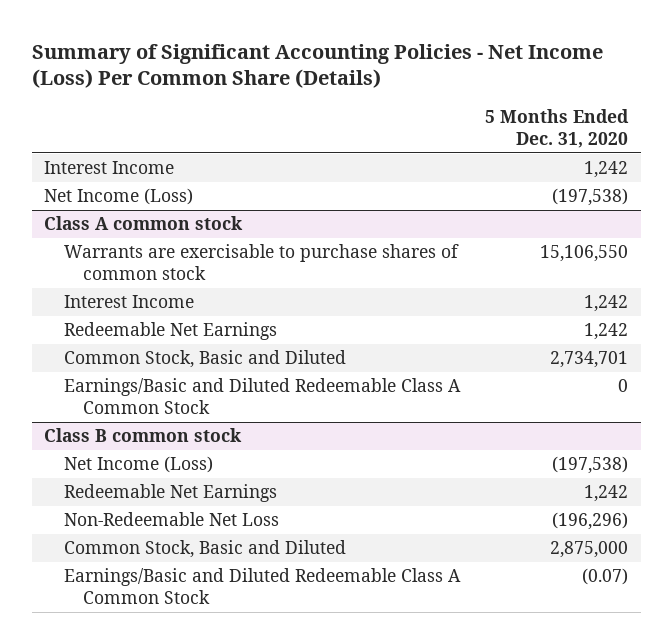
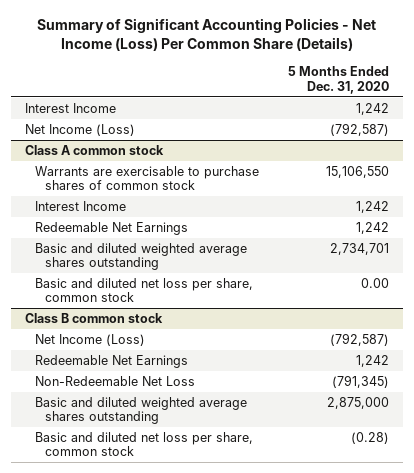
- Net Income (Loss) | (197,538)
+ Net Income (Loss) | (792,587)
@ Class A common stock
- Common Stock, Basic and Diluted | 2,734,701
- Earnings/Basic and Diluted Redeemable Class A Common Stock | 0
+ Basic and diluted weighted average shares outstanding | 2,734,701
+ Basic and diluted net loss per share, common stock | 0.00
@ Class B common stock
- Net Income (Loss) | (197,538)
+ Net Income (Loss) | (792,587)
- Non-Redeemable Net Loss | (196,296)
- Common Stock, Basic and Diluted | 2,875,000
- Earnings/Basic and Diluted Redeemable Class A Common Stock | (0.07)
+ Non-Redeemable Net Loss | (791,345)
+ Basic and diluted weighted average shares outstanding | 2,875,000
+ Basic and diluted net loss per share, common stock | (0.28)

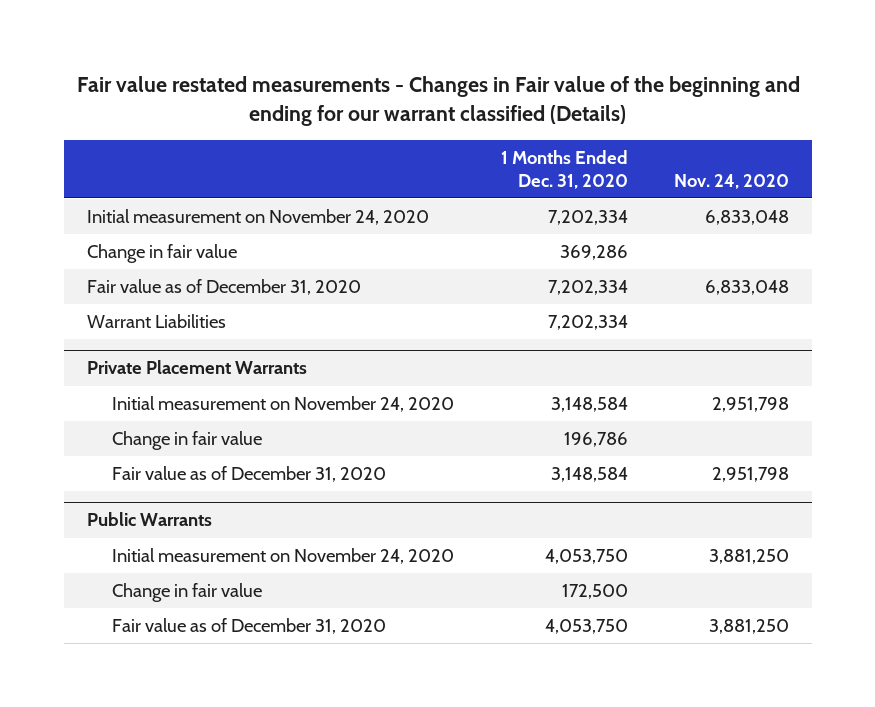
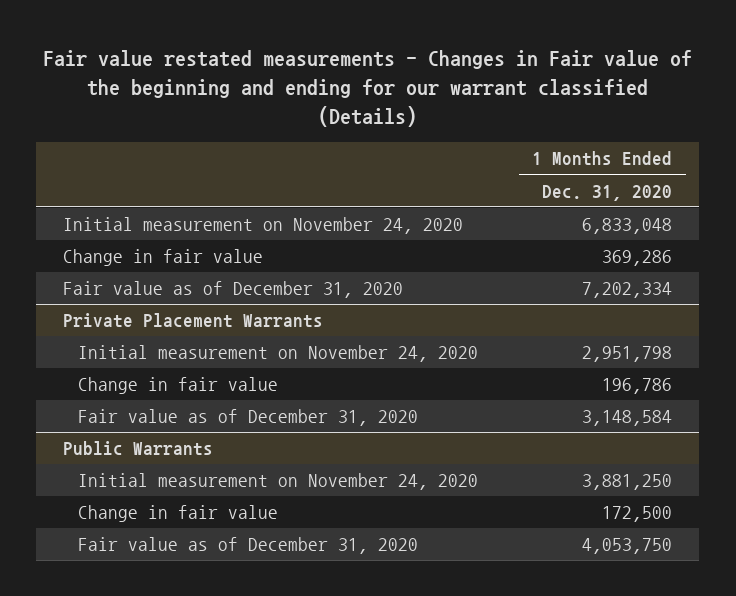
- | 1 Months Ended Dec. 31, 2020 | Nov. 24, 2020
+ | 1 Months Ended Dec. 31, 2020
- Initial measurement on November 24, 2020 | 7,202,334 | 6,833,048
+ Initial measurement on November 24, 2020 | 6,833,048
- Warrant Liabilities | 7,202,334 |
@ Private Placement Warrants
- Initial measurement on November 24, 2020 | 3,148,584 | 2,951,798
+ Initial measurement on November 24, 2020 | 2,951,798
@ Public Warrants
- Initial measurement on November 24, 2020 | 4,053,750 | 3,881,250
+ Initial measurement on November 24, 2020 | 3,881,250

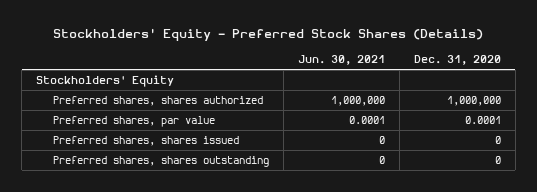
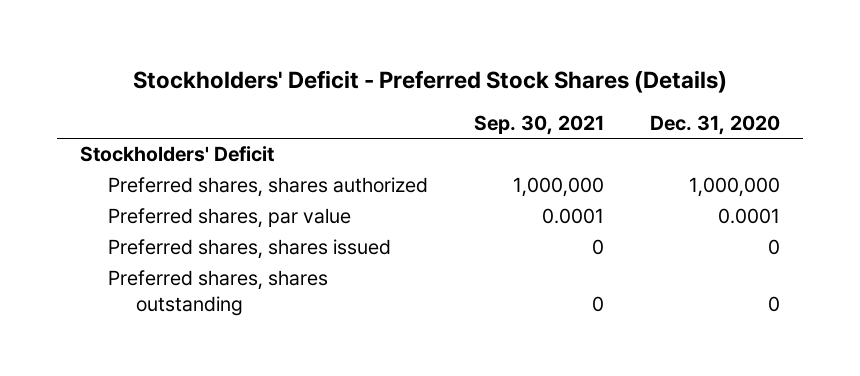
- Stockholders' Equity - Preferred Stock Shares (Details)
+ Stockholders' Deficit - Preferred Stock Shares (Details)
- | Jun. 30, 2021 | Dec. 31, 2020
+ | Sep. 30, 2021 | Dec. 31, 2020
- Stockholders' Equity
+ Stockholders' Deficit

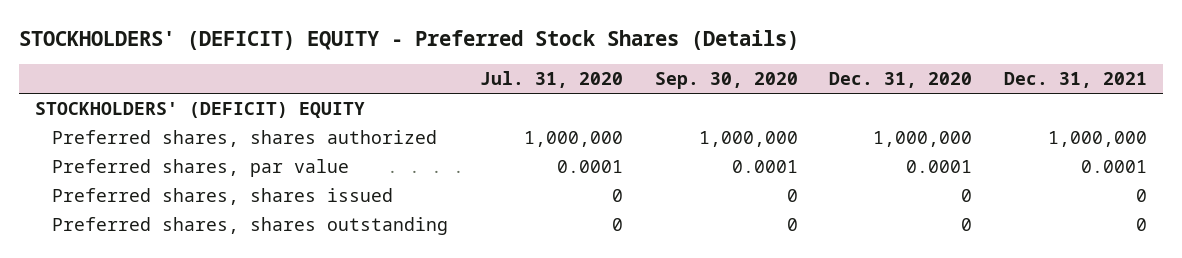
- Stockholders' Deficit - Preferred Stock Shares (Details)
+ STOCKHOLDERS' (DEFICIT) EQUITY - Preferred Stock Shares (Details)
- | Sep. 30, 2021 | Dec. 31, 2020
+ | Jul. 31, 2020 | Sep. 30, 2020 | Dec. 31, 2020 | Dec. 31, 2021
- Stockholders' Deficit
+ STOCKHOLDERS' (DEFICIT) EQUITY

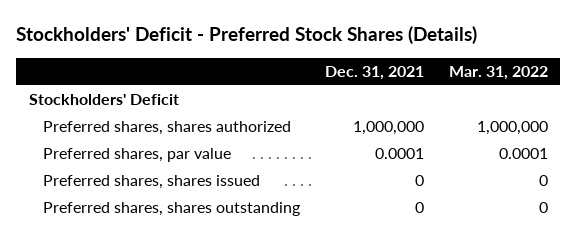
- STOCKHOLDERS' (DEFICIT) EQUITY - Preferred Stock Shares (Details)
+ Stockholders' Deficit - Preferred Stock Shares (Details)
- | Jul. 31, 2020 | Sep. 30, 2020 | Dec. 31, 2020 | Dec. 31, 2021
+ | Dec. 31, 2021 | Mar. 31, 2022
- STOCKHOLDERS' (DEFICIT) EQUITY
+ Stockholders' Deficit

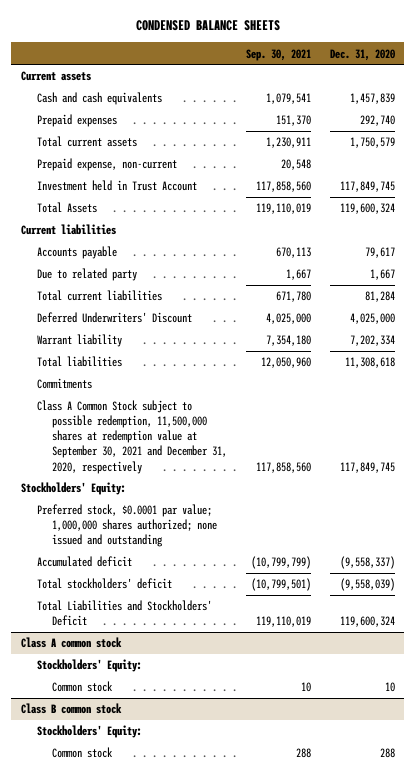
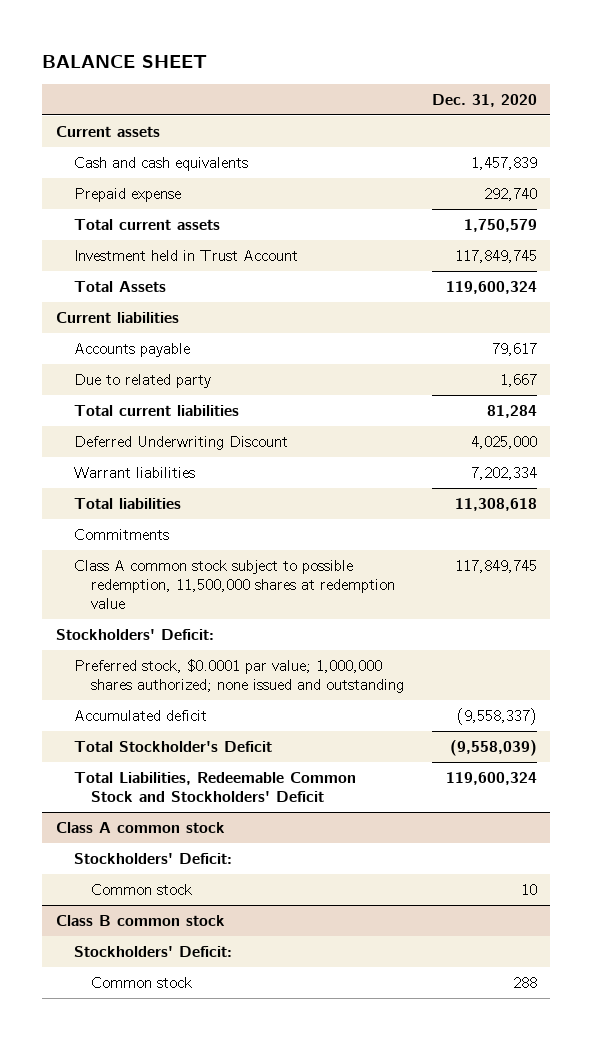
- CONDENSED BALANCE SHEETS
+ BALANCE SHEET
- | Sep. 30, 2021 | Dec. 31, 2020
+ | Dec. 31, 2020
- Prepaid expenses | 151,370 | 292,740
+ Prepaid expense | 292,740
- Prepaid expense, non-current | 20,548 |
- Deferred Underwriters' Discount | 4,025,000 | 4,025,000
- Warrant liability | 7,354,180 | 7,202,334
+ Deferred Underwriting Discount | 4,025,000
+ Warrant liabilities | 7,202,334
- Class A Common Stock subject to possible redemption, 11,500,000 shares at redemption value at September 30, 2021 and December 31, 2020, respectively | 117,858,560 | 117,849,745
- Stockholders' Equity:
+ Class A common stock subject to possible redemption, 11,500,000 shares at redemption value | 117,849,745
+ Stockholders' Deficit:
- Total stockholders' deficit | (10,799,501) | (9,558,039)
- Total Liabilities and Stockholders' Deficit | 119,110,019 | 119,600,324
+ Total Stockholder's Deficit | (9,558,039)
+ Total Liabilities, Redeemable Common Stock and Stockholders' Deficit | 119,600,324
@ Class A common stock
- Stockholders' Equity:
+ Stockholders' Deficit:
@ Class B common stock
- Stockholders' Equity:
+ Stockholders' Deficit:

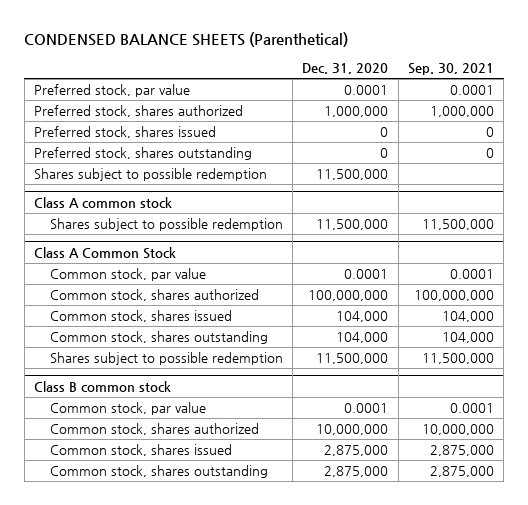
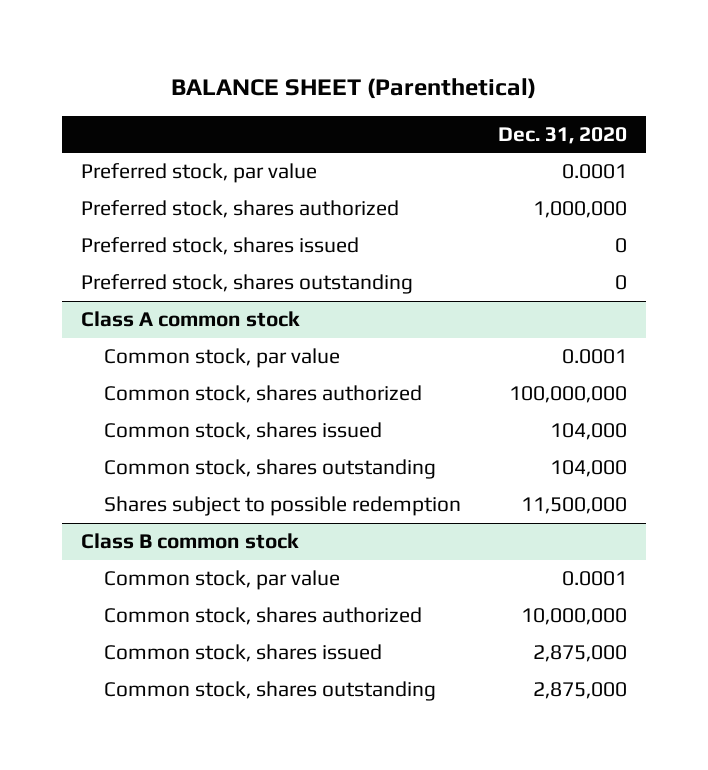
- CONDENSED BALANCE SHEETS (Parenthetical)
+ BALANCE SHEET (Parenthetical)
- | Dec. 31, 2020 | Sep. 30, 2021
+ | Dec. 31, 2020
- Shares subject to possible redemption | 11,500,000 |
@ Class A common stock
- Shares subject to possible redemption | 11,500,000 | 11,500,000
- Class A Common Stock

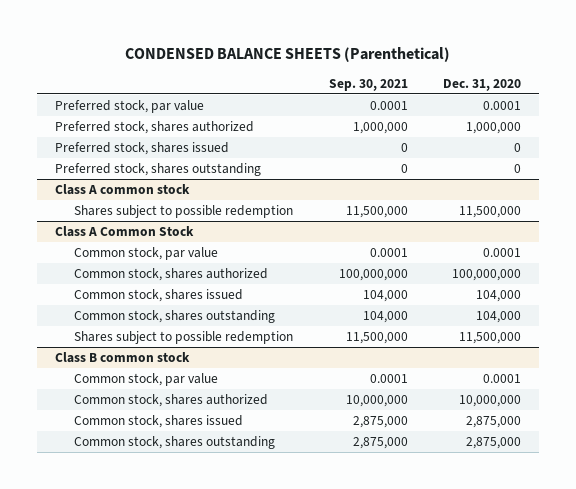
- BALANCE SHEET (Parenthetical)
+ CONDENSED BALANCE SHEETS (Parenthetical)
- | Dec. 31, 2020
+ | Sep. 30, 2021 | Dec. 31, 2020
@ Class A common stock
+ Shares subject to possible redemption | 11,500,000 | 11,500,000
+ Class A Common Stock

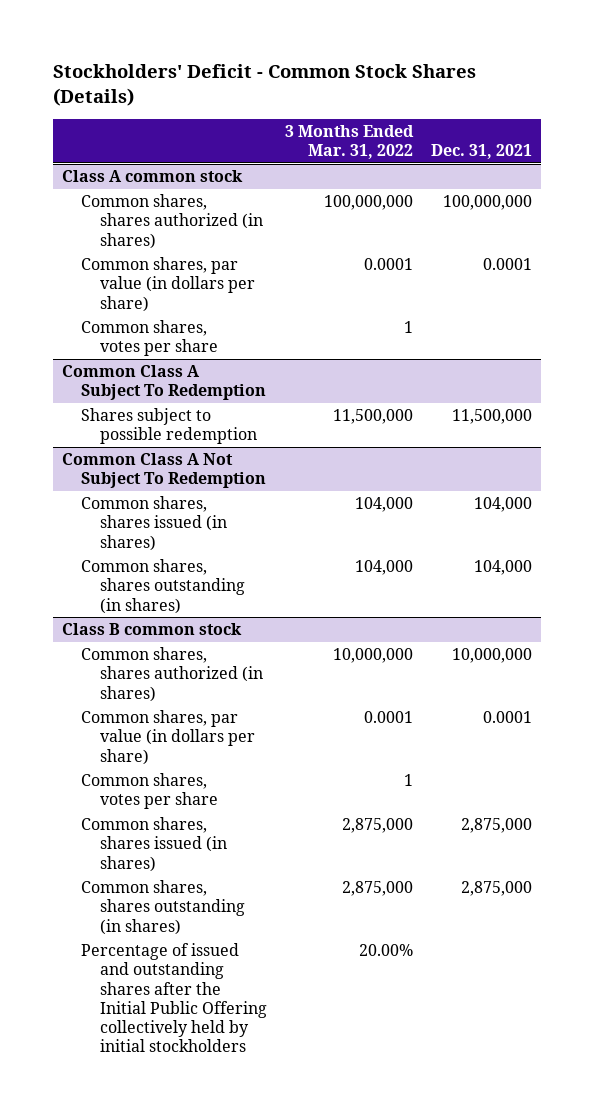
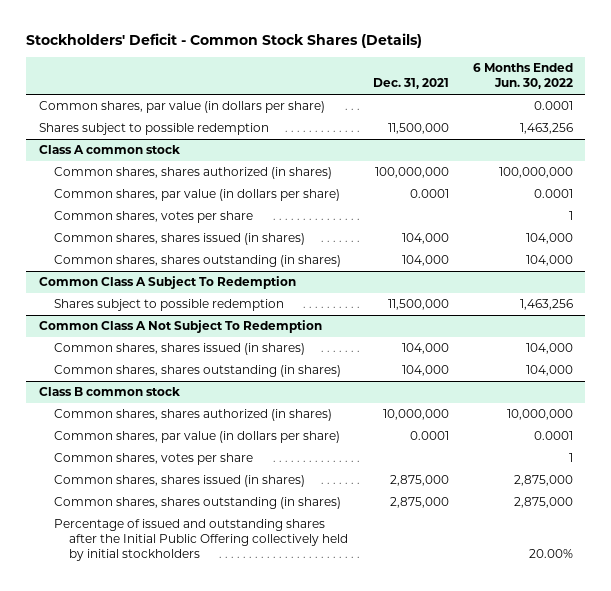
- | 3 Months Ended Mar. 31, 2022 | Dec. 31, 2021
+ | Dec. 31, 2021 | 6 Months Ended Jun. 30, 2022
+ Common shares, par value (in dollars per share) | | 0.0001
+ Shares subject to possible redemption | 11,500,000 | 1,463,256
@ Class A common stock
+ Common shares, shares issued (in shares) | 104,000 | 104,000
+ Common shares, shares outstanding (in shares) | 104,000 | 104,000

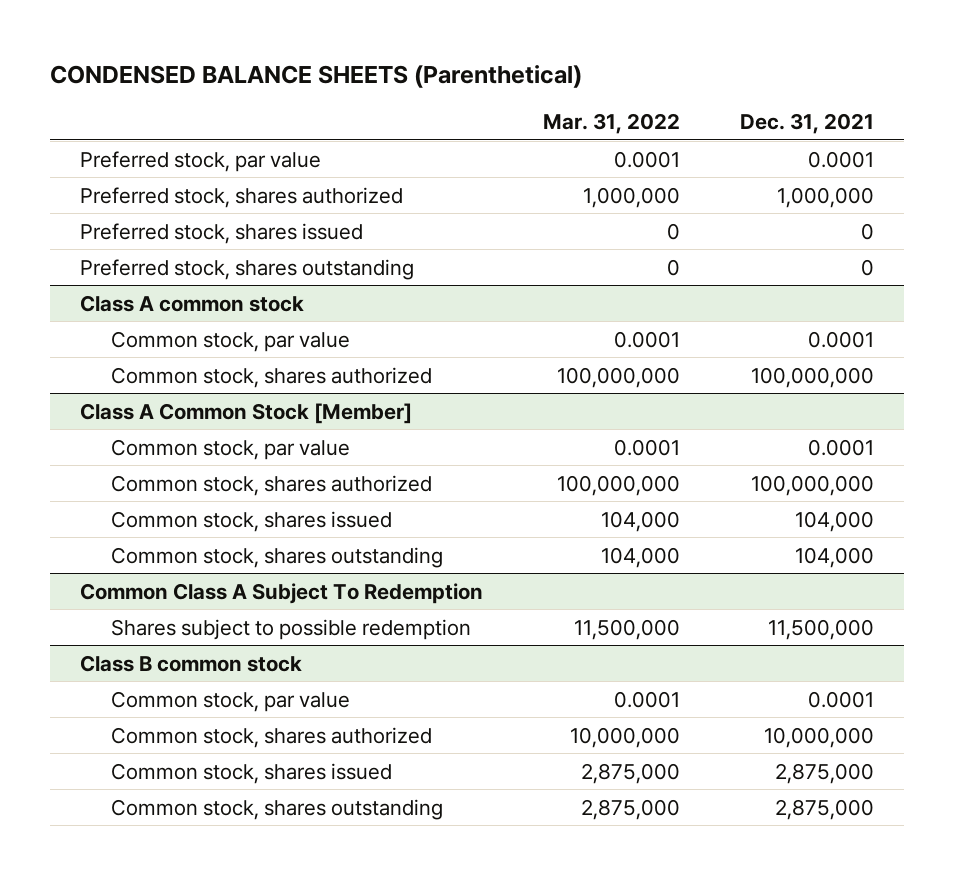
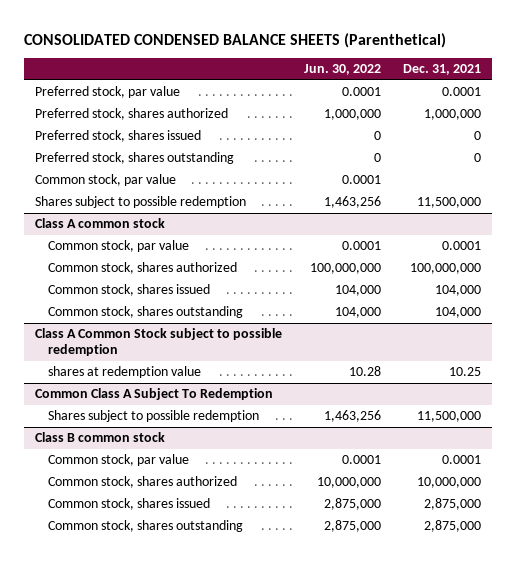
- CONDENSED BALANCE SHEETS (Parenthetical)
+ CONSOLIDATED CONDENSED BALANCE SHEETS (Parenthetical)
- | Mar. 31, 2022 | Dec. 31, 2021
+ | Jun. 30, 2022 | Dec. 31, 2021
+ Common stock, par value | 0.0001 |
+ Shares subject to possible redemption | 1,463,256 | 11,500,000
- Class A Common Stock [Member]
- Common stock, par value | 0.0001 | 0.0001
- Common stock, shares authorized | 100,000,000 | 100,000,000
+ Class A Common Stock subject to possible redemption
+ shares at redemption value | 10.28 | 10.25

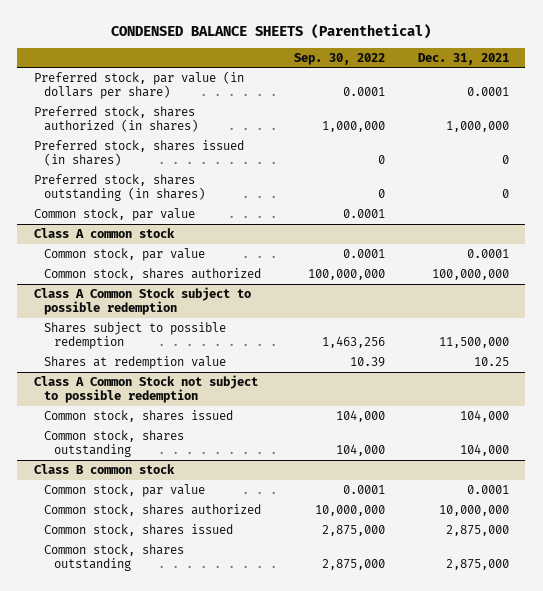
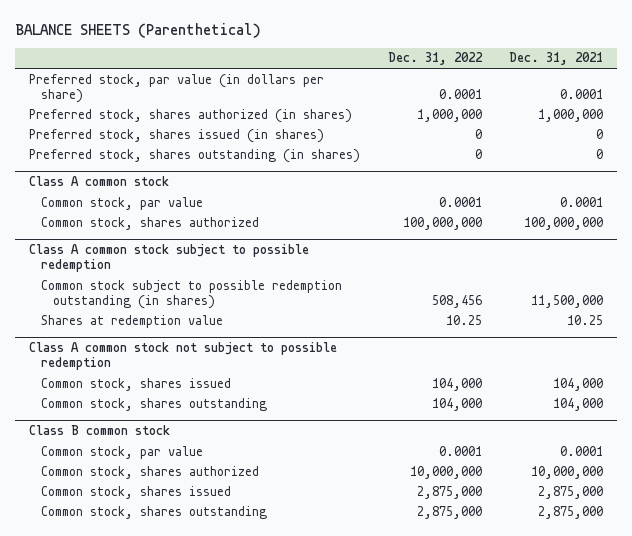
- CONDENSED BALANCE SHEETS (Parenthetical)
+ BALANCE SHEETS (Parenthetical)
- | Sep. 30, 2022 | Dec. 31, 2021
+ | Dec. 31, 2022 | Dec. 31, 2021
- Common stock, par value | 0.0001 |
- Class A Common Stock subject to possible redemption
- Shares subject to possible redemption | 1,463,256 | 11,500,000
+ Class A common stock subject to possible redemption
+ Common stock subject to possible redemption outstanding (in shares) | 508,456 | 11,500,000
- Class A Common Stock not subject to possible redemption
+ Class A common stock not subject to possible redemption

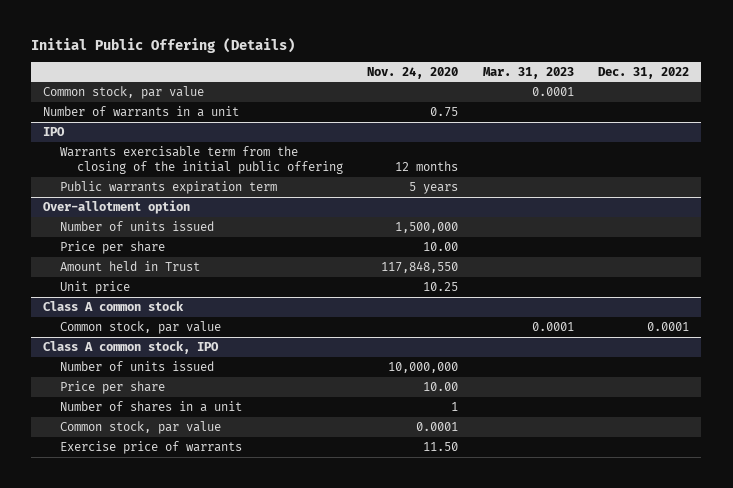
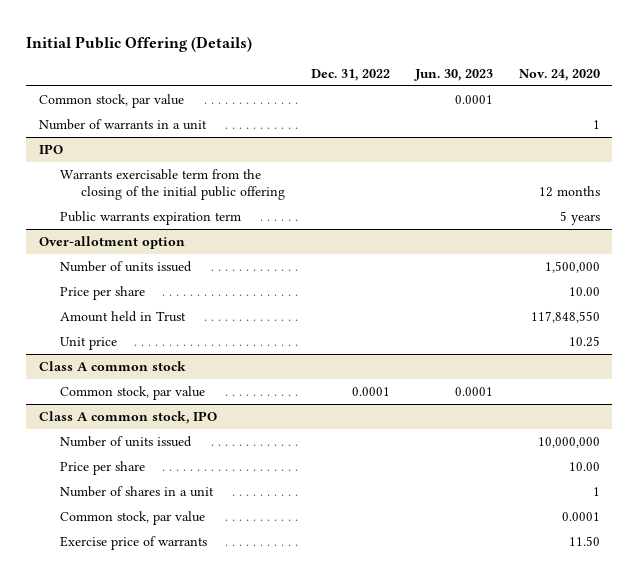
- | Nov. 24, 2020 | Mar. 31, 2023 | Dec. 31, 2022
+ | Dec. 31, 2022 | Jun. 30, 2023 | Nov. 24, 2020
- Number of warrants in a unit | 0.75 | |
+ Number of warrants in a unit | | | 1

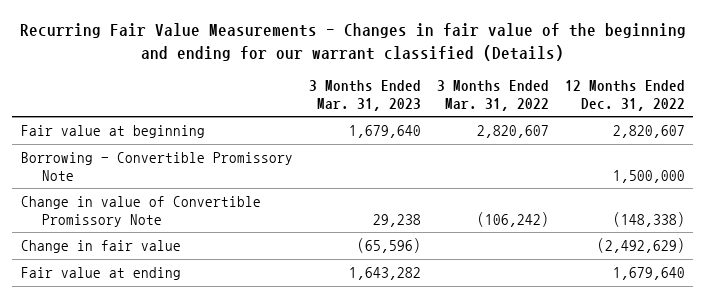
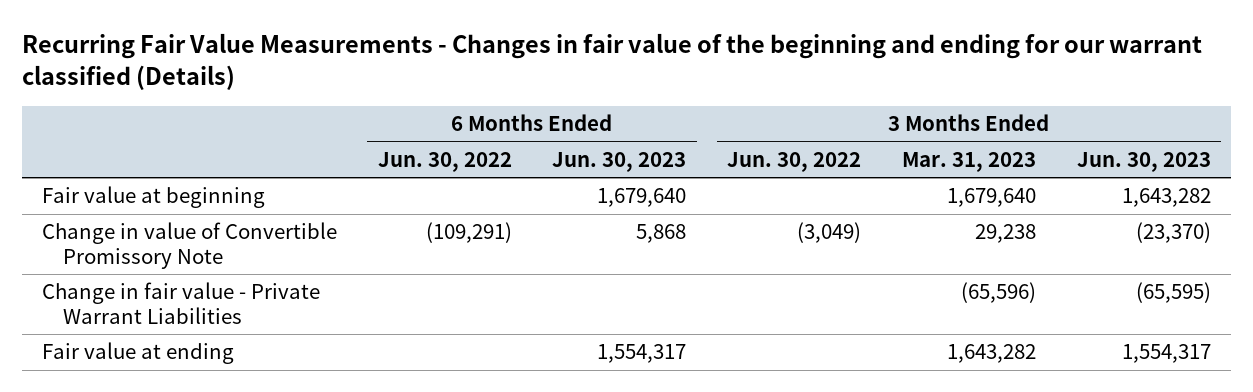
- | 3 Months Ended Mar. 31, 2023 | 3 Months Ended Mar. 31, 2022 | 12 Months Ended Dec. 31, 2022
+ | 6 Months Ended Jun. 30, 2022 | 6 Months Ended Jun. 30, 2023 | 3 Months Ended Jun. 30, 2022 | 3 Months Ended Mar. 31, 2023 | 3 Months Ended Jun. 30, 2023
- Borrowing - Convertible Promissory Note | | | 1,500,000
- Change in fair value | (65,596) | | (2,492,629)
+ Change in fair value - Private Warrant Liabilities | | | | (65,596) | (65,595)

